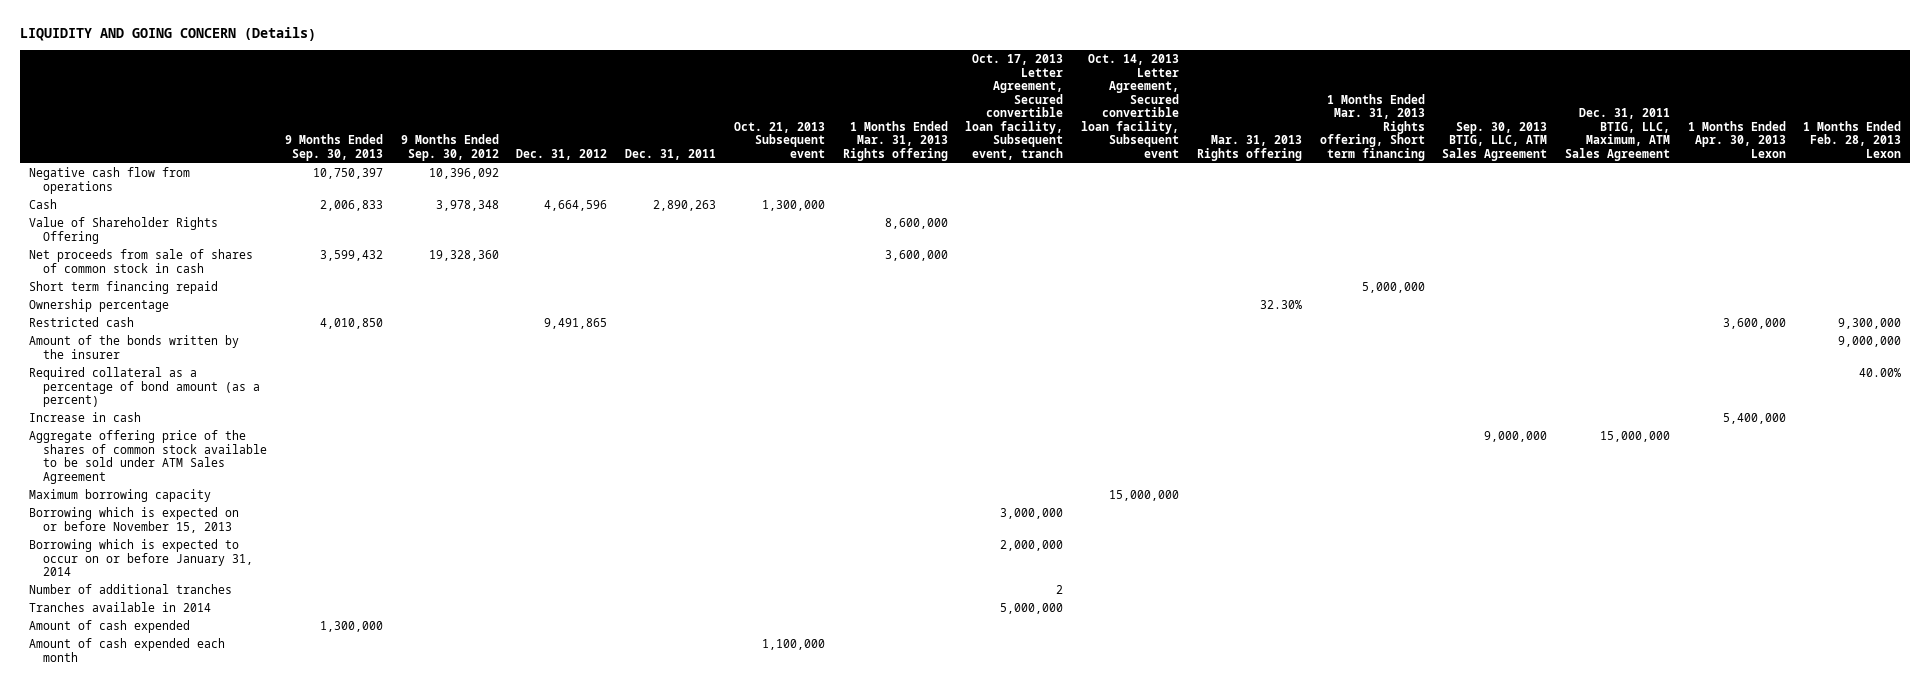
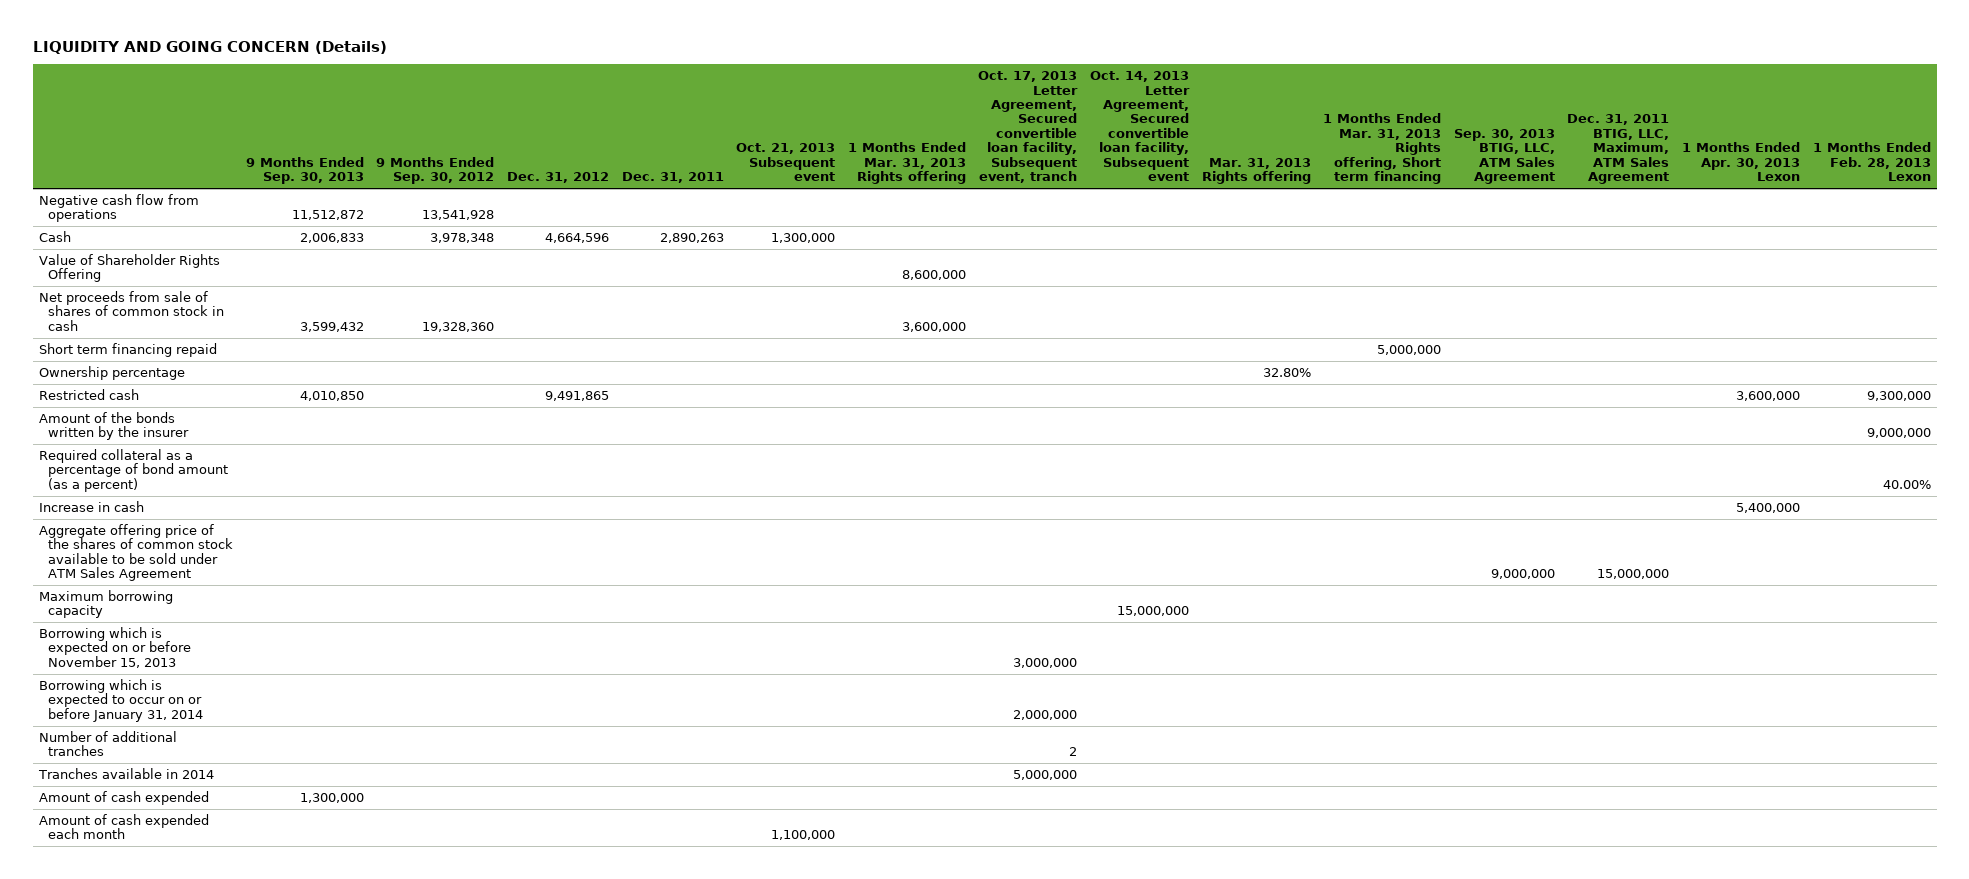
- Negative cash flow from operations | 10,750,397 | 10,396,092 | | | | | | | | | | | |
+ Negative cash flow from operations | 11,512,872 | 13,541,928 | | | | | | | | | | | |
- Ownership percentage | | | | | | | | | 32.30% | | | | |
+ Ownership percentage | | | | | | | | | 32.80% | | | | |

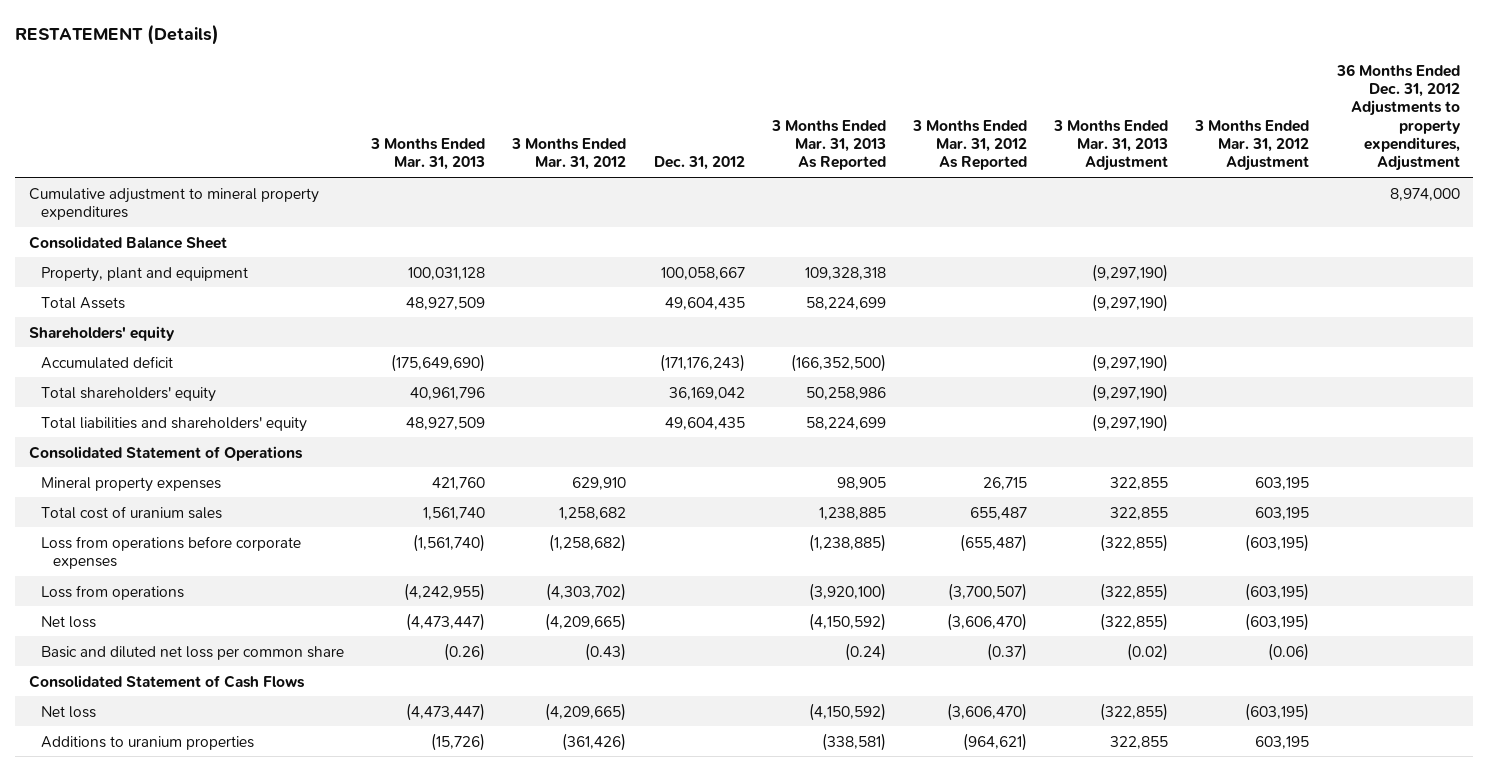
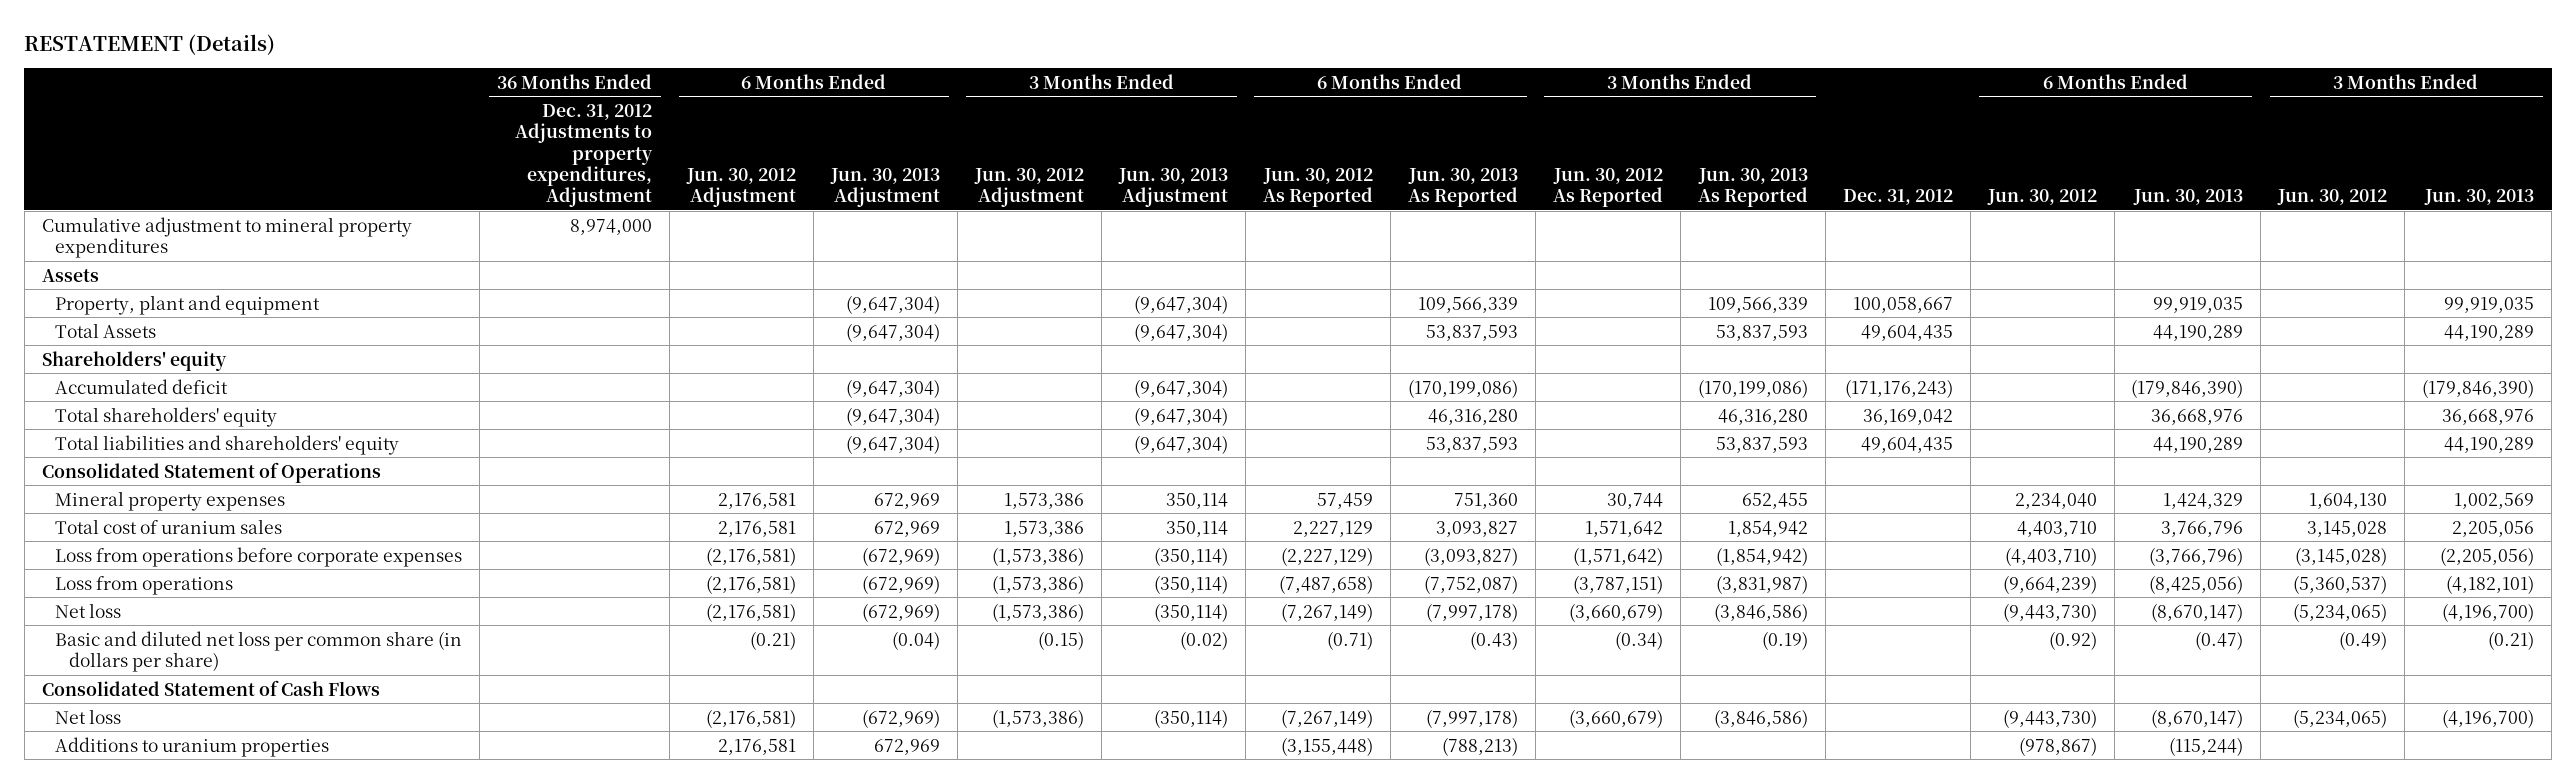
- | 3 Months Ended Mar. 31, 2013 | 3 Months Ended Mar. 31, 2012 | Dec. 31, 2012 | 3 Months Ended Mar. 31, 2013 As Reported | 3 Months Ended Mar. 31, 2012 As Reported | 3 Months Ended Mar. 31, 2013 Adjustment | 3 Months Ended Mar. 31, 2012 Adjustment | 36 Months Ended Dec. 31, 2012 Adjustments to property expenditures, Adjustment
+ | 36 Months Ended Dec. 31, 2012 Adjustments to property expenditures, Adjustment | 6 Months Ended Jun. 30, 2012 Adjustment | 6 Months Ended Jun. 30, 2013 Adjustment | 3 Months Ended Jun. 30, 2012 Adjustment | 3 Months Ended Jun. 30, 2013 Adjustment | 6 Months Ended Jun. 30, 2012 As Reported | 6 Months Ended Jun. 30, 2013 As Reported | 3 Months Ended Jun. 30, 2012 As Reported | 3 Months Ended Jun. 30, 2013 As Reported | Dec. 31, 2012 | 6 Months Ended Jun. 30, 2012 | 6 Months Ended Jun. 30, 2013 | 3 Months Ended Jun. 30, 2012 | 3 Months Ended Jun. 30, 2013
- Consolidated Balance Sheet
+ Assets
- Basic and diluted net loss per common share | (0.26) | (0.43) | | (0.24) | (0.37) | (0.02) | (0.06) |
+ Basic and diluted net loss per common share (in dollars per share) | | (0.21) | (0.04) | (0.15) | (0.02) | (0.71) | (0.43) | (0.34) | (0.19) | | (0.92) | (0.47) | (0.49) | (0.21)

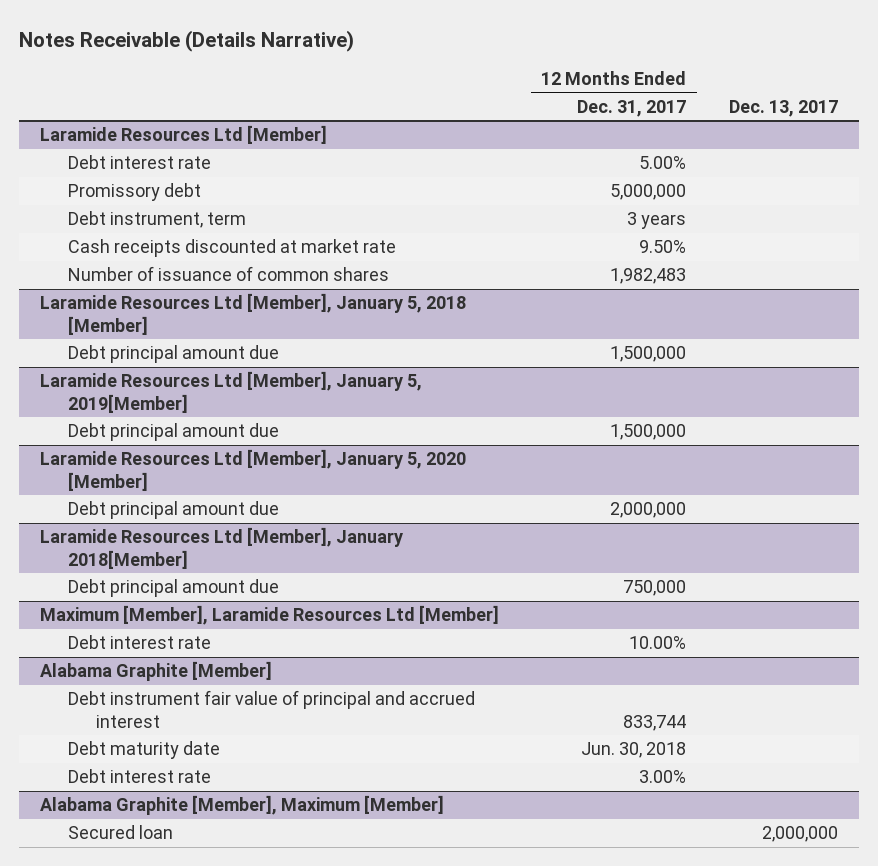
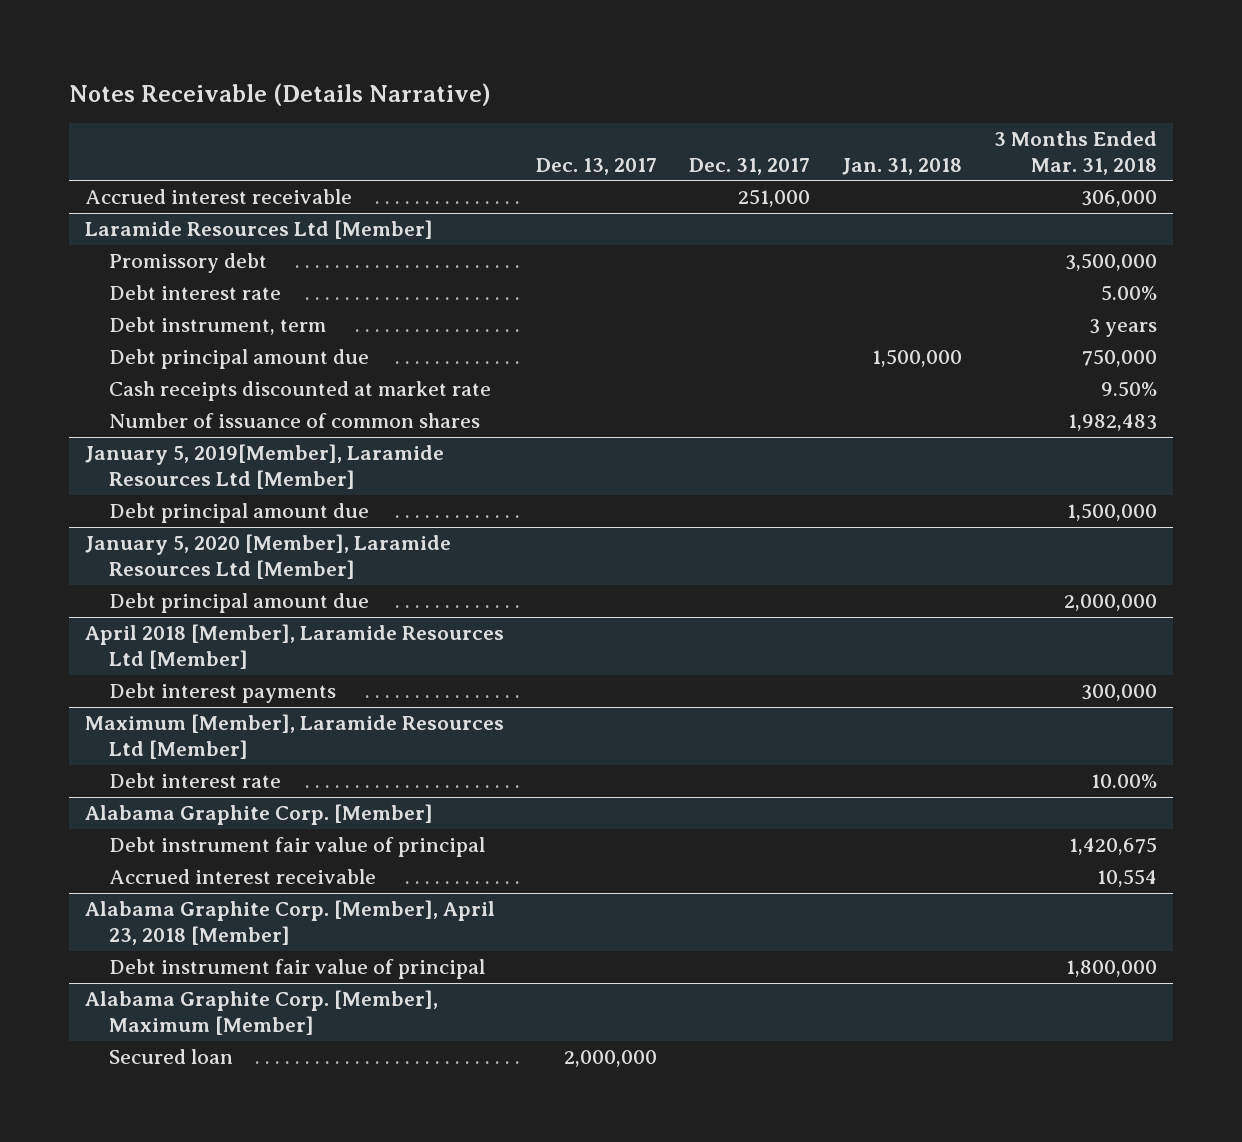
- | 12 Months Ended Dec. 31, 2017 | Dec. 13, 2017
+ | Dec. 13, 2017 | Dec. 31, 2017 | Jan. 31, 2018 | 3 Months Ended Mar. 31, 2018
+ Accrued interest receivable | | 251,000 | | 306,000
@ Laramide Resources Ltd [Member]
moved down: Debt interest rate | | | | 5.00%
+ Debt principal amount due | | | 1,500,000 | 750,000
- Laramide Resources Ltd [Member], January 5, 2018 [Member]
- Debt principal amount due | 1,500,000 |
- Laramide Resources Ltd [Member], January 5, 2019[Member]
+ January 5, 2019[Member], Laramide Resources Ltd [Member]
- Laramide Resources Ltd [Member], January 5, 2020 [Member]
+ January 5, 2020 [Member], Laramide Resources Ltd [Member]
- Laramide Resources Ltd [Member], January 2018[Member]
- Debt principal amount due | 750,000 |
+ April 2018 [Member], Laramide Resources Ltd [Member]
+ Debt interest payments | | | | 300,000
- Alabama Graphite [Member]
- Debt instrument fair value of principal and accrued interest | 833,744 |
- Debt maturity date | Jun. 30, 2018 |
- Debt interest rate | 3.00% |
- Alabama Graphite [Member], Maximum [Member]
+ Alabama Graphite Corp. [Member]
+ Debt instrument fair value of principal | | | | 1,420,675
+ Accrued interest receivable | | | | 10,554
+ Alabama Graphite Corp. [Member], April 23, 2018 [Member]
+ Debt instrument fair value of principal | | | | 1,800,000
+ Alabama Graphite Corp. [Member], Maximum [Member]

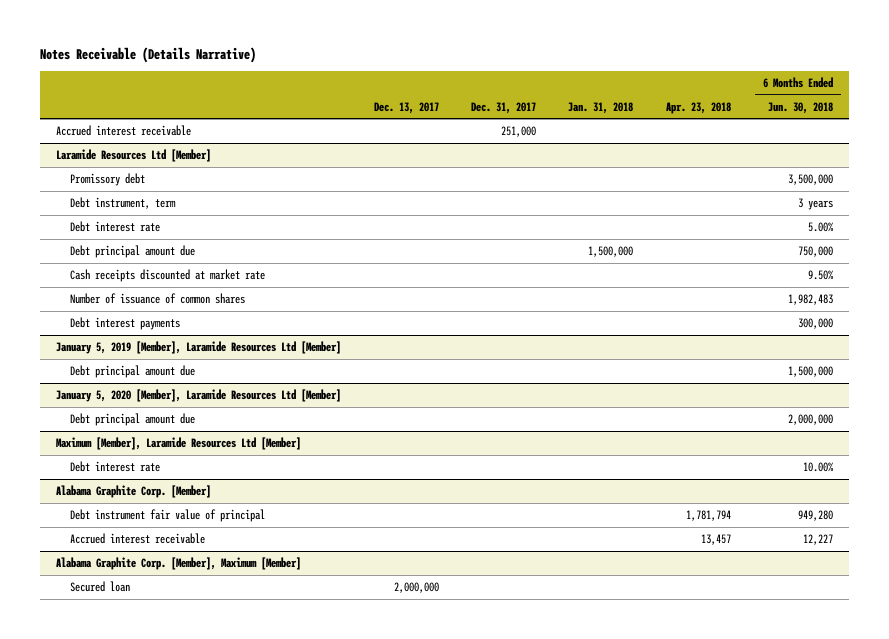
- | Dec. 13, 2017 | Dec. 31, 2017 | Jan. 31, 2018 | 3 Months Ended Mar. 31, 2018
+ | Dec. 13, 2017 | Dec. 31, 2017 | Jan. 31, 2018 | Apr. 23, 2018 | 6 Months Ended Jun. 30, 2018
@ Laramide Resources Ltd [Member]
moved down: Debt interest rate | | | | | 5.00%
- January 5, 2019[Member], Laramide Resources Ltd [Member]
@ Laramide Resources Ltd [Member]
+ Debt interest payments | | | | | 300,000
+ January 5, 2019 [Member], Laramide Resources Ltd [Member]
- April 2018 [Member], Laramide Resources Ltd [Member]
- Debt interest payments | | | | 300,000
- Alabama Graphite Corp. [Member], April 23, 2018 [Member]
- Debt instrument fair value of principal | | | | 1,800,000

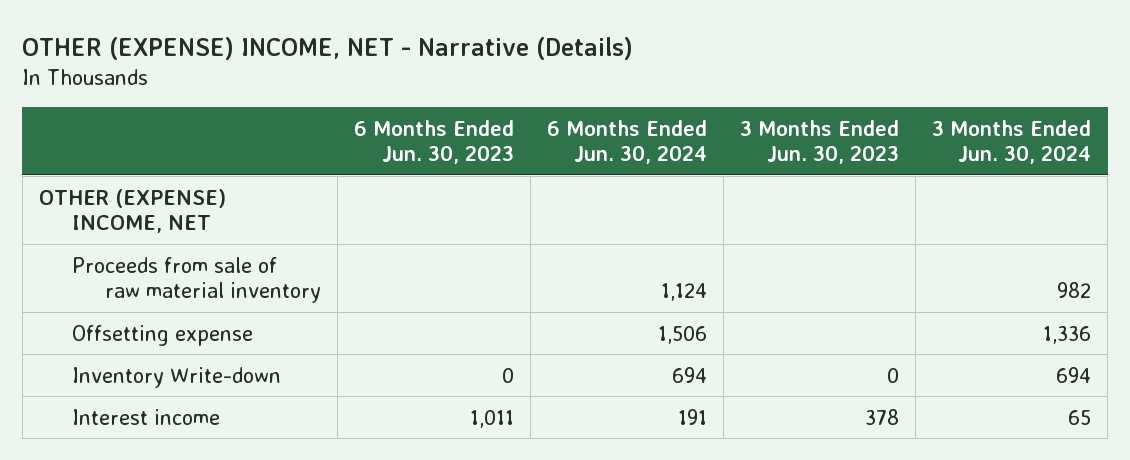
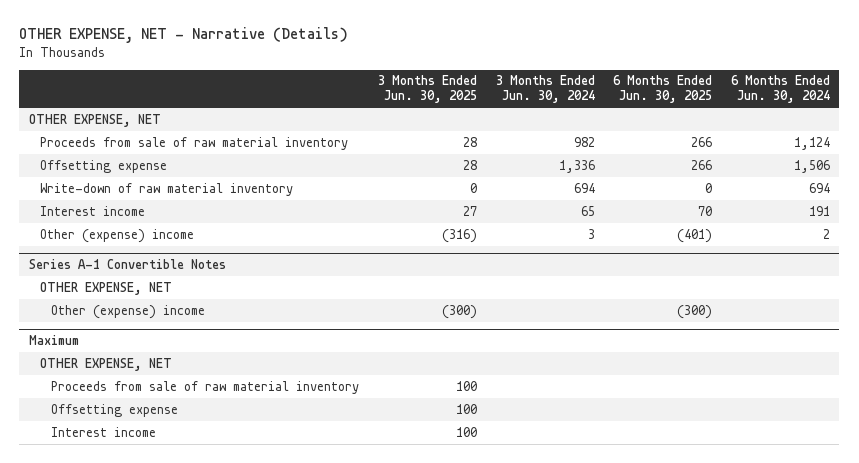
- OTHER (EXPENSE) INCOME, NET - Narrative (Details)
+ OTHER EXPENSE, NET - Narrative (Details)
- | 6 Months Ended Jun. 30, 2023 | 6 Months Ended Jun. 30, 2024 | 3 Months Ended Jun. 30, 2023 | 3 Months Ended Jun. 30, 2024
+ | 3 Months Ended Jun. 30, 2025 | 3 Months Ended Jun. 30, 2024 | 6 Months Ended Jun. 30, 2025 | 6 Months Ended Jun. 30, 2024
- OTHER (EXPENSE) INCOME, NET
+ OTHER EXPENSE, NET
- Inventory Write-down | 0 | 694 | 0 | 694
+ Write-down of raw material inventory | 0 | 694 | 0 | 694
+ Other (expense) income | (316) | 3 | (401) | 2
+ Series A-1 Convertible Notes
+ OTHER EXPENSE, NET
+ Other (expense) income | (300) | | (300) |
+ Maximum
+ OTHER EXPENSE, NET
+ Proceeds from sale of raw material inventory | 100 | | |
+ Offsetting expense | 100 | | |
+ Interest income | 100 | | |

